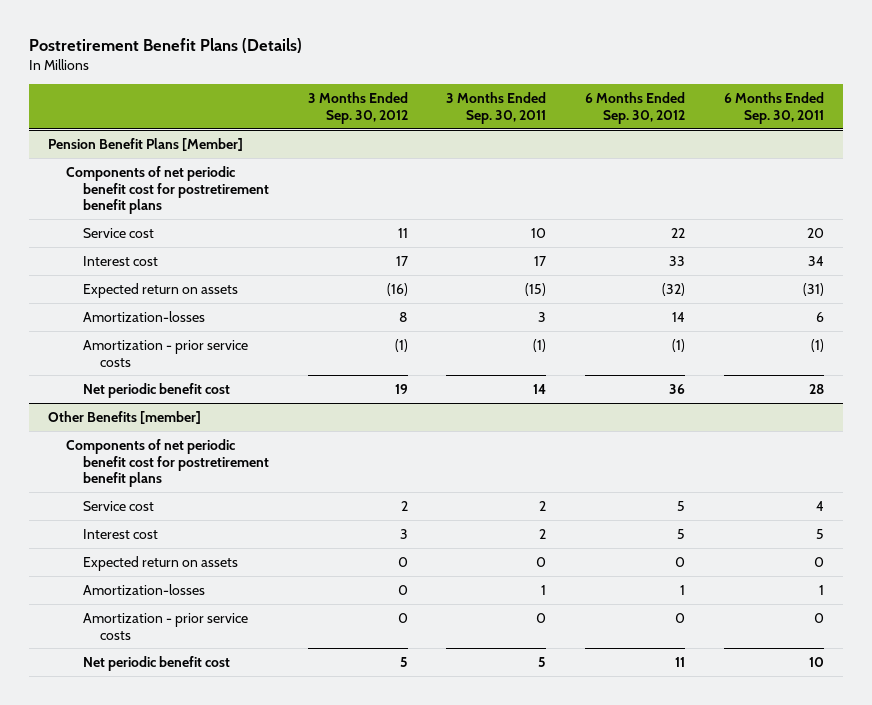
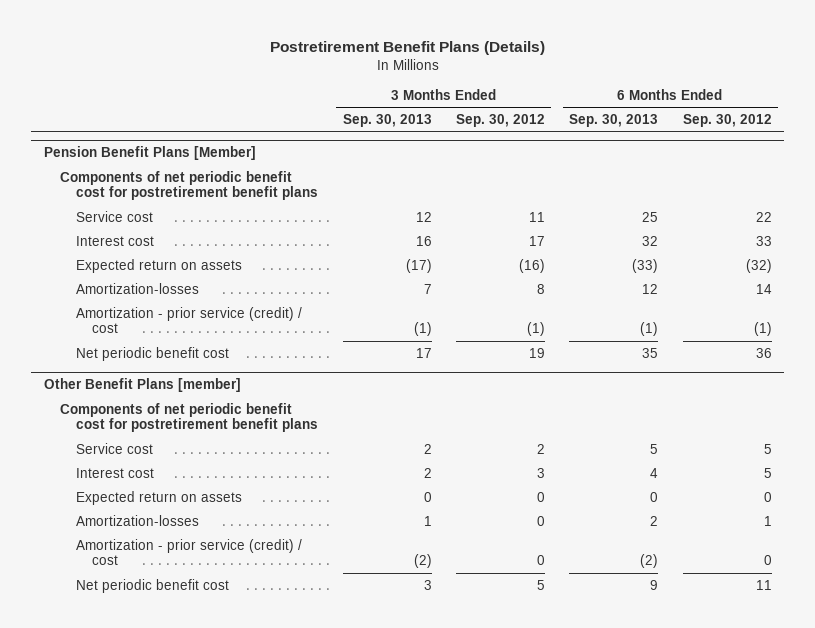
- | 3 Months Ended Sep. 30, 2012 | 3 Months Ended Sep. 30, 2011 | 6 Months Ended Sep. 30, 2012 | 6 Months Ended Sep. 30, 2011
+ | 3 Months Ended Sep. 30, 2013 | 3 Months Ended Sep. 30, 2012 | 6 Months Ended Sep. 30, 2013 | 6 Months Ended Sep. 30, 2012
@ Pension Benefit Plans [Member]
- Amortization - prior service costs | (1) | (1) | (1) | (1)
+ Amortization - prior service (credit) / cost | (1) | (1) | (1) | (1)
- Other Benefits [member]
+ Other Benefit Plans [member]
- Amortization - prior service costs | 0 | 0 | 0 | 0
+ Amortization - prior service (credit) / cost | (2) | 0 | (2) | 0

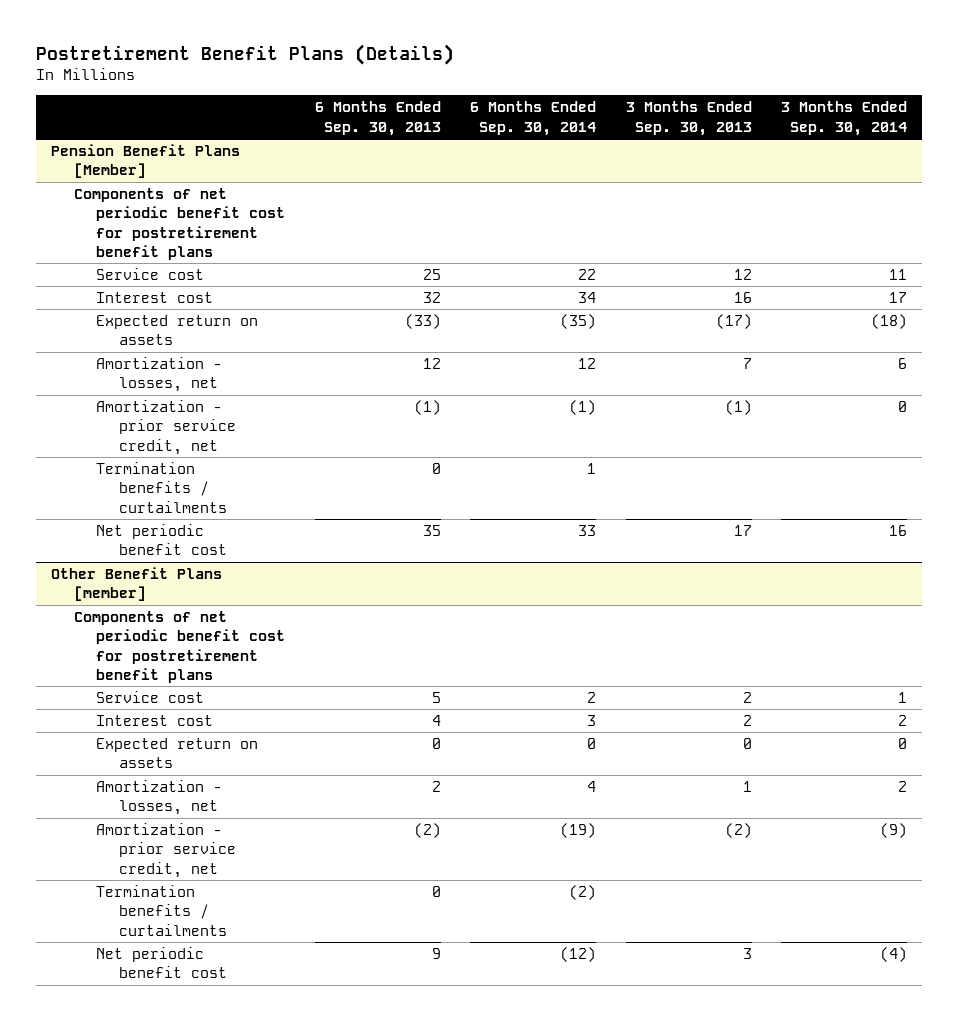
- | 3 Months Ended Sep. 30, 2013 | 3 Months Ended Sep. 30, 2012 | 6 Months Ended Sep. 30, 2013 | 6 Months Ended Sep. 30, 2012
+ | 6 Months Ended Sep. 30, 2013 | 6 Months Ended Sep. 30, 2014 | 3 Months Ended Sep. 30, 2013 | 3 Months Ended Sep. 30, 2014
@ Pension Benefit Plans [Member]
- Amortization-losses | 7 | 8 | 12 | 14
- Amortization - prior service (credit) / cost | (1) | (1) | (1) | (1)
+ Amortization - losses, net | 12 | 12 | 7 | 6
+ Amortization - prior service credit, net | (1) | (1) | (1) | 0
+ Termination benefits / curtailments | 0 | 1 | |
@ Other Benefit Plans [member]
- Amortization-losses | 1 | 0 | 2 | 1
- Amortization - prior service (credit) / cost | (2) | 0 | (2) | 0
+ Amortization - losses, net | 2 | 4 | 1 | 2
+ Amortization - prior service credit, net | (2) | (19) | (2) | (9)
+ Termination benefits / curtailments | 0 | (2) | |

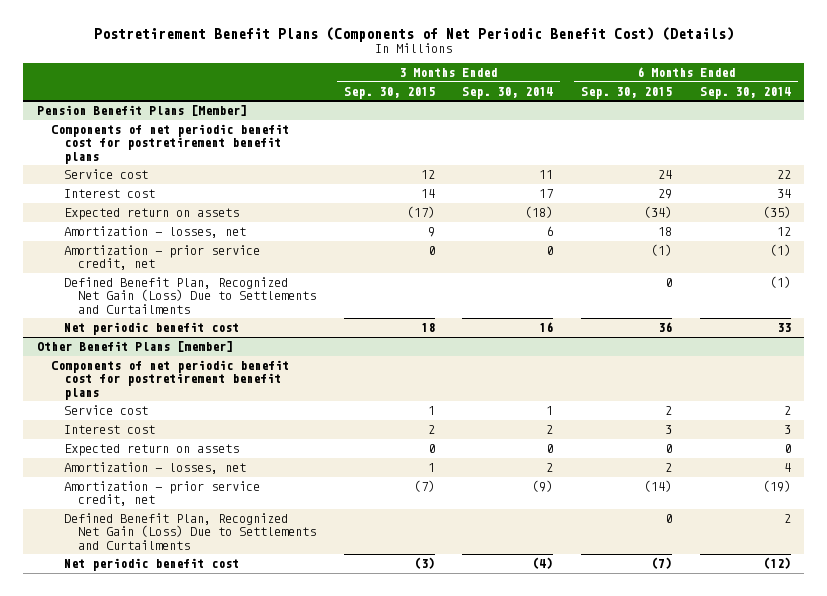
- Postretirement Benefit Plans (Details)
+ Postretirement Benefit Plans (Components of Net Periodic Benefit Cost) (Details)
- | 6 Months Ended Sep. 30, 2013 | 6 Months Ended Sep. 30, 2014 | 3 Months Ended Sep. 30, 2013 | 3 Months Ended Sep. 30, 2014
+ | 3 Months Ended Sep. 30, 2015 | 3 Months Ended Sep. 30, 2014 | 6 Months Ended Sep. 30, 2015 | 6 Months Ended Sep. 30, 2014
@ Pension Benefit Plans [Member]
- Termination benefits / curtailments | 0 | 1 | |
+ Defined Benefit Plan, Recognized Net Gain (Loss) Due to Settlements and Curtailments | | | 0 | (1)
@ Other Benefit Plans [member]
- Termination benefits / curtailments | 0 | (2) | |
+ Defined Benefit Plan, Recognized Net Gain (Loss) Due to Settlements and Curtailments | | | 0 | 2

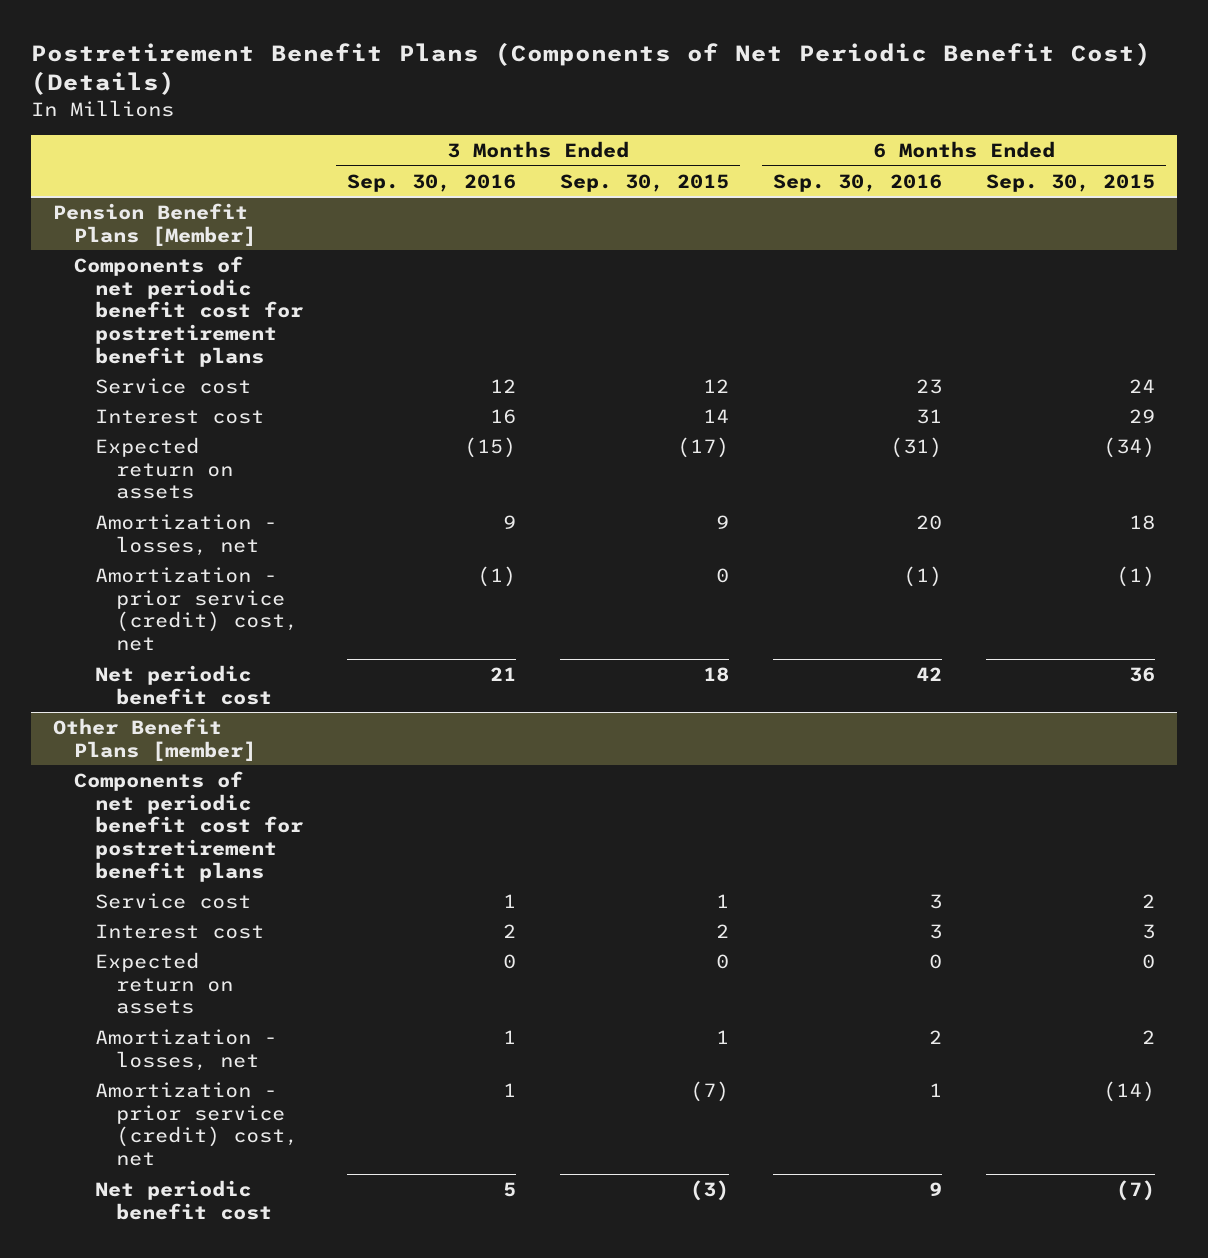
- | 3 Months Ended Sep. 30, 2015 | 3 Months Ended Sep. 30, 2014 | 6 Months Ended Sep. 30, 2015 | 6 Months Ended Sep. 30, 2014
+ | 3 Months Ended Sep. 30, 2016 | 3 Months Ended Sep. 30, 2015 | 6 Months Ended Sep. 30, 2016 | 6 Months Ended Sep. 30, 2015
@ Pension Benefit Plans [Member]
- Amortization - prior service credit, net | 0 | 0 | (1) | (1)
- Defined Benefit Plan, Recognized Net Gain (Loss) Due to Settlements and Curtailments | | | 0 | (1)
+ Amortization - prior service (credit) cost, net | (1) | 0 | (1) | (1)
@ Other Benefit Plans [member]
- Amortization - prior service credit, net | (7) | (9) | (14) | (19)
- Defined Benefit Plan, Recognized Net Gain (Loss) Due to Settlements and Curtailments | | | 0 | 2
+ Amortization - prior service (credit) cost, net | 1 | (7) | 1 | (14)

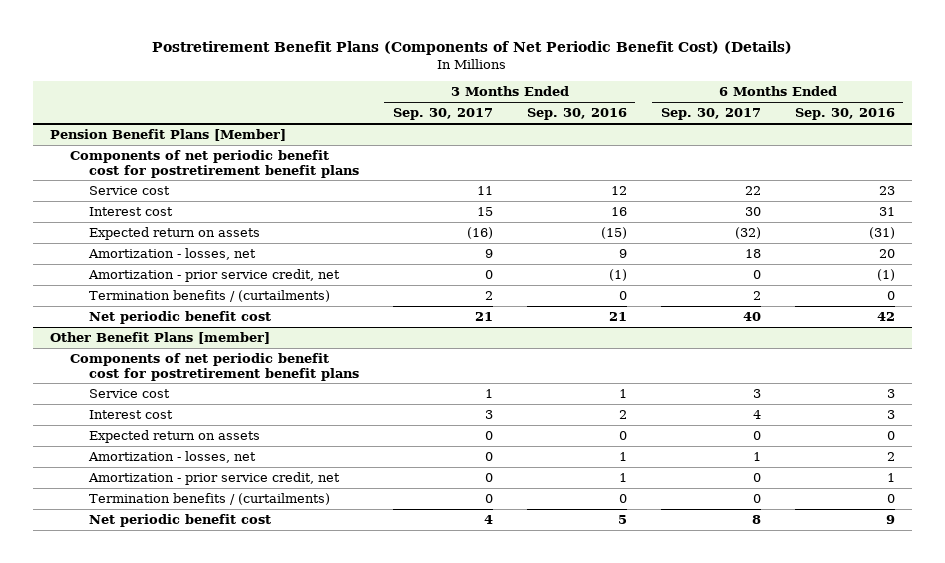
- | 3 Months Ended Sep. 30, 2016 | 3 Months Ended Sep. 30, 2015 | 6 Months Ended Sep. 30, 2016 | 6 Months Ended Sep. 30, 2015
+ | 3 Months Ended Sep. 30, 2017 | 3 Months Ended Sep. 30, 2016 | 6 Months Ended Sep. 30, 2017 | 6 Months Ended Sep. 30, 2016
@ Pension Benefit Plans [Member]
- Amortization - prior service (credit) cost, net | (1) | 0 | (1) | (1)
+ Amortization - prior service credit, net | 0 | (1) | 0 | (1)
+ Termination benefits / (curtailments) | 2 | 0 | 2 | 0
@ Other Benefit Plans [member]
- Amortization - prior service (credit) cost, net | 1 | (7) | 1 | (14)
+ Amortization - prior service credit, net | 0 | 1 | 0 | 1
+ Termination benefits / (curtailments) | 0 | 0 | 0 | 0

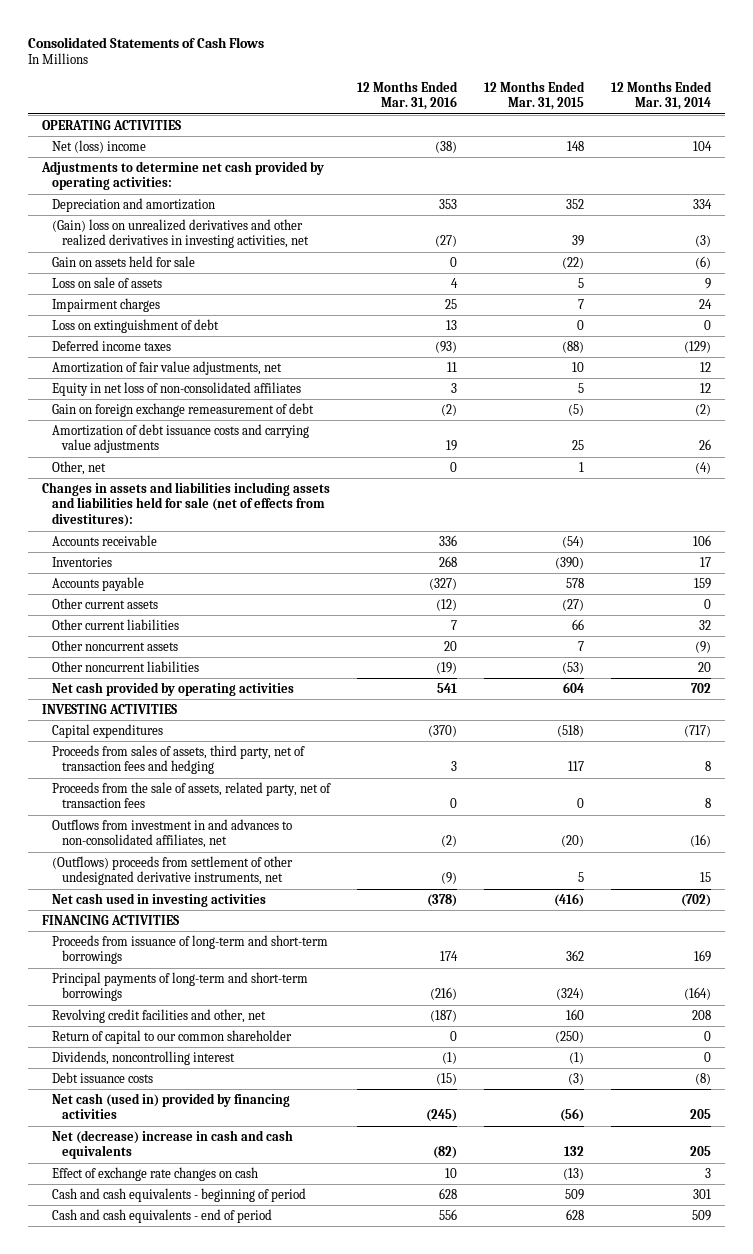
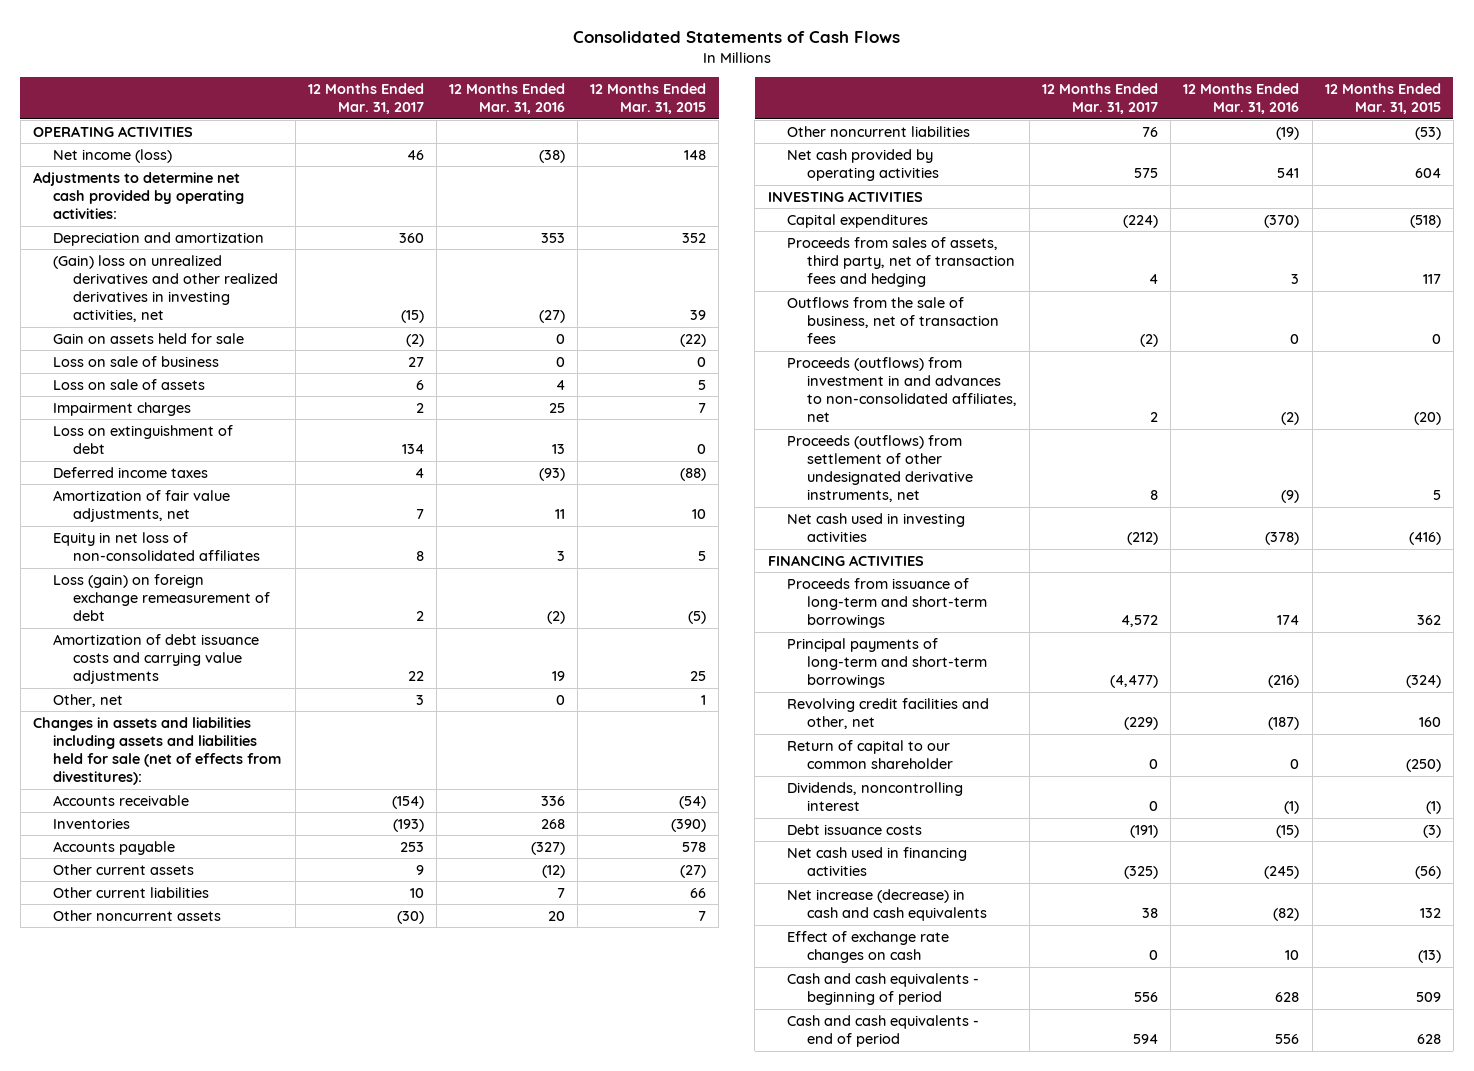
- | 12 Months Ended Mar. 31, 2016 | 12 Months Ended Mar. 31, 2015 | 12 Months Ended Mar. 31, 2014
+ | 12 Months Ended Mar. 31, 2017 | 12 Months Ended Mar. 31, 2016 | 12 Months Ended Mar. 31, 2015
- Net (loss) income | (38) | 148 | 104
+ Net income (loss) | 46 | (38) | 148
+ Loss on sale of business | 27 | 0 | 0
- Gain on foreign exchange remeasurement of debt | (2) | (5) | (2)
+ Loss (gain) on foreign exchange remeasurement of debt | 2 | (2) | (5)
- Proceeds from the sale of assets, related party, net of transaction fees | 0 | 0 | 8
- Outflows from investment in and advances to non-consolidated affiliates, net | (2) | (20) | (16)
- (Outflows) proceeds from settlement of other undesignated derivative instruments, net | (9) | 5 | 15
+ Outflows from the sale of business, net of transaction fees | (2) | 0 | 0
+ Proceeds (outflows) from investment in and advances to non-consolidated affiliates, net | 2 | (2) | (20)
+ Proceeds (outflows) from settlement of other undesignated derivative instruments, net | 8 | (9) | 5
- Net cash (used in) provided by financing activities | (245) | (56) | 205
- Net (decrease) increase in cash and cash equivalents | (82) | 132 | 205
+ Net cash used in financing activities | (325) | (245) | (56)
+ Net increase (decrease) in cash and cash equivalents | 38 | (82) | 132

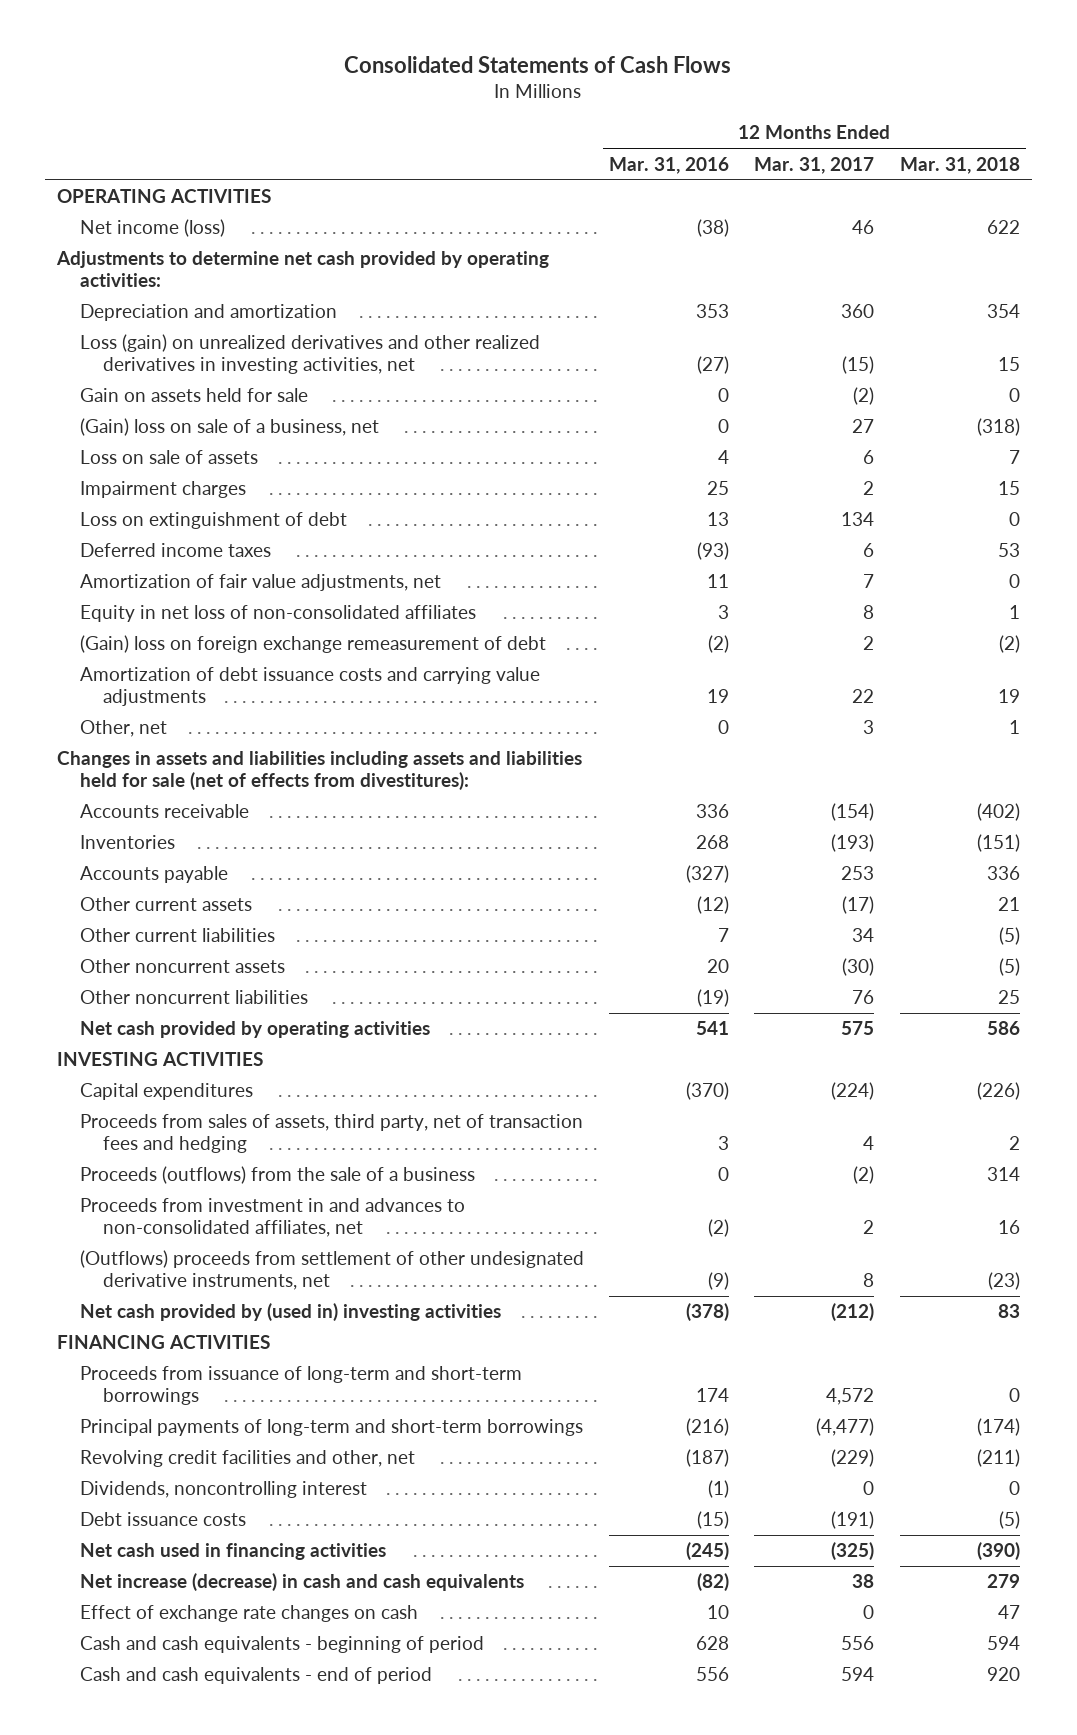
- | 12 Months Ended Mar. 31, 2017 | 12 Months Ended Mar. 31, 2016 | 12 Months Ended Mar. 31, 2015
+ | 12 Months Ended Mar. 31, 2016 | 12 Months Ended Mar. 31, 2017 | 12 Months Ended Mar. 31, 2018
- (Gain) loss on unrealized derivatives and other realized derivatives in investing activities, net | (15) | (27) | 39
+ Loss (gain) on unrealized derivatives and other realized derivatives in investing activities, net | (27) | (15) | 15
- Loss on sale of business | 27 | 0 | 0
+ (Gain) loss on sale of a business, net | 0 | 27 | (318)
- Deferred income taxes | 4 | (93) | (88)
+ Deferred income taxes | (93) | 6 | 53
- Loss (gain) on foreign exchange remeasurement of debt | 2 | (2) | (5)
+ (Gain) loss on foreign exchange remeasurement of debt | (2) | 2 | (2)
- Other current assets | 9 | (12) | (27)
- Other current liabilities | 10 | 7 | 66
+ Other current assets | (12) | (17) | 21
+ Other current liabilities | 7 | 34 | (5)
- Outflows from the sale of business, net of transaction fees | (2) | 0 | 0
- Proceeds (outflows) from investment in and advances to non-consolidated affiliates, net | 2 | (2) | (20)
- Proceeds (outflows) from settlement of other undesignated derivative instruments, net | 8 | (9) | 5
- Net cash used in investing activities | (212) | (378) | (416)
+ Proceeds (outflows) from the sale of a business | 0 | (2) | 314
+ Proceeds from investment in and advances to non-consolidated affiliates, net | (2) | 2 | 16
+ (Outflows) proceeds from settlement of other undesignated derivative instruments, net | (9) | 8 | (23)
+ Net cash provided by (used in) investing activities | (378) | (212) | 83
- Return of capital to our common shareholder | 0 | 0 | (250)

